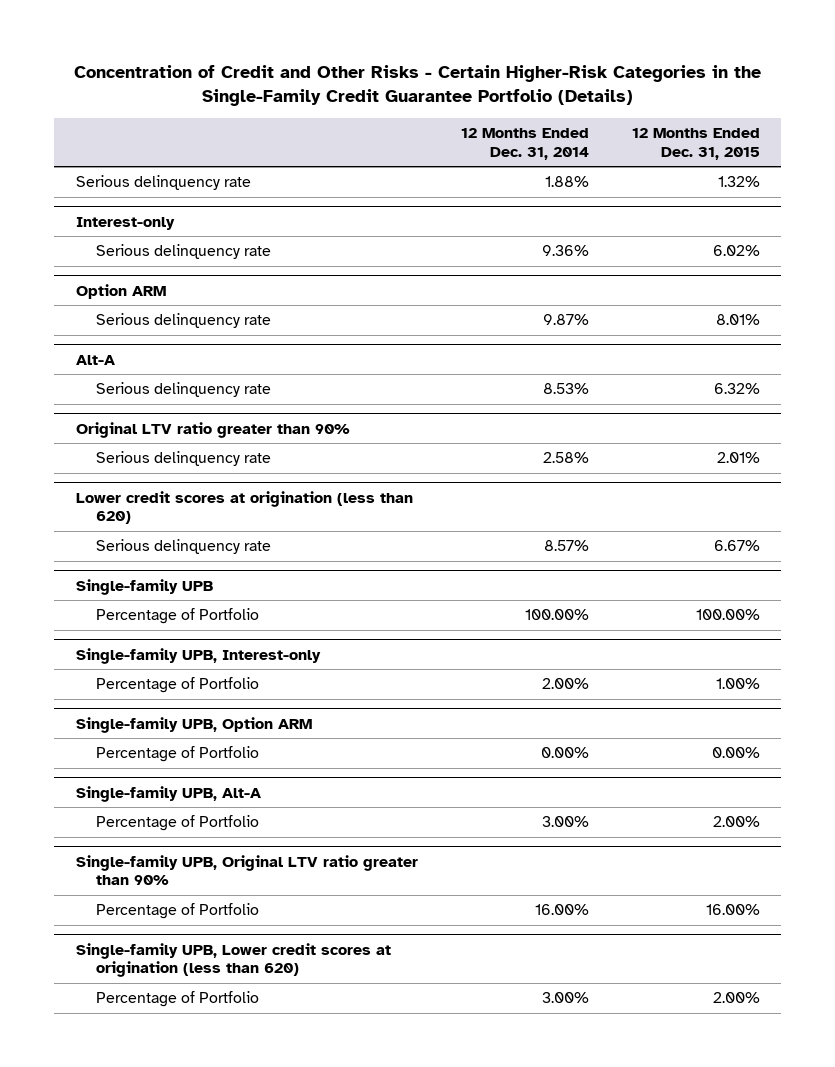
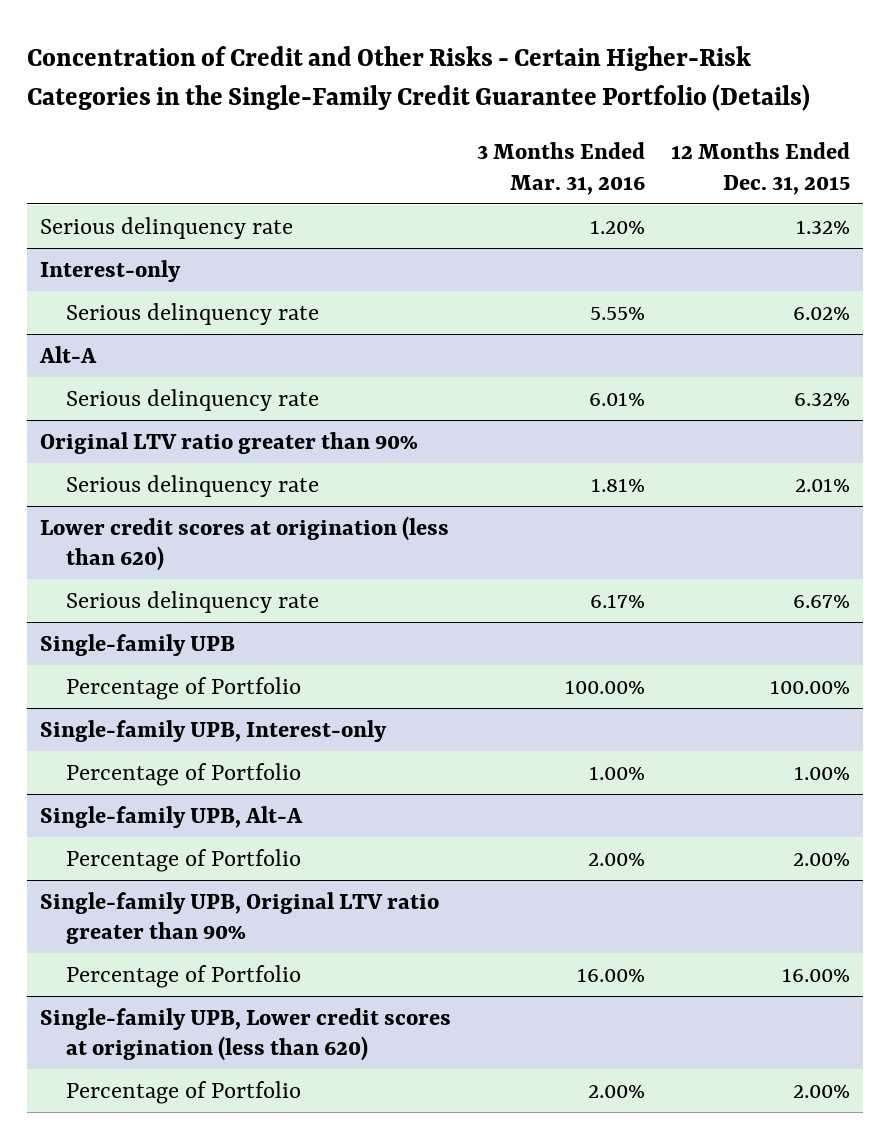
- | 12 Months Ended Dec. 31, 2014 | 12 Months Ended Dec. 31, 2015
+ | 3 Months Ended Mar. 31, 2016 | 12 Months Ended Dec. 31, 2015
- Option ARM
- Serious delinquency rate | 9.87% | 8.01%
- Single-family UPB, Option ARM
- Percentage of Portfolio | 0.00% | 0.00%

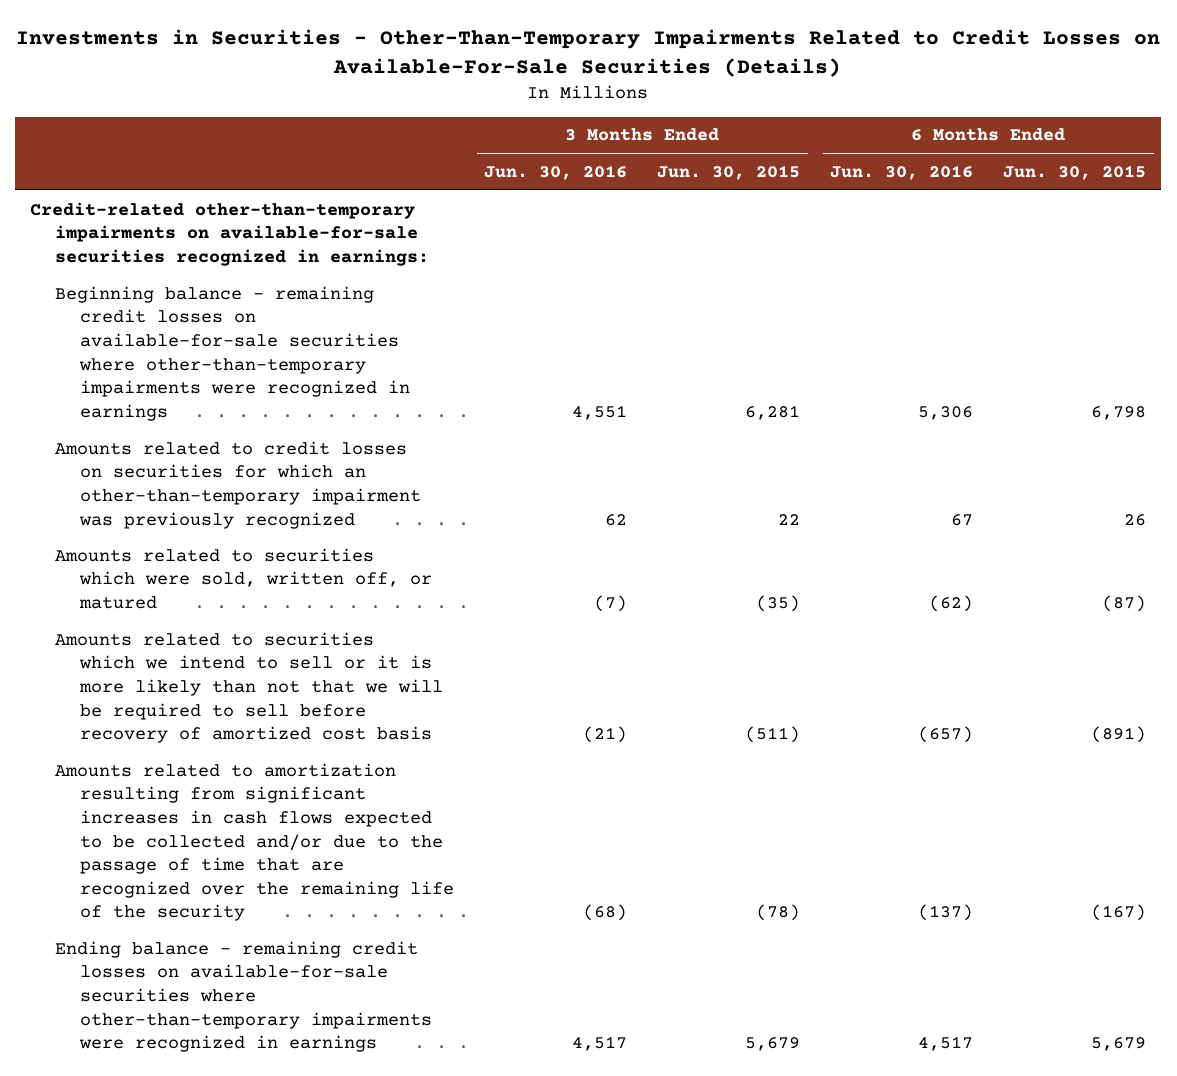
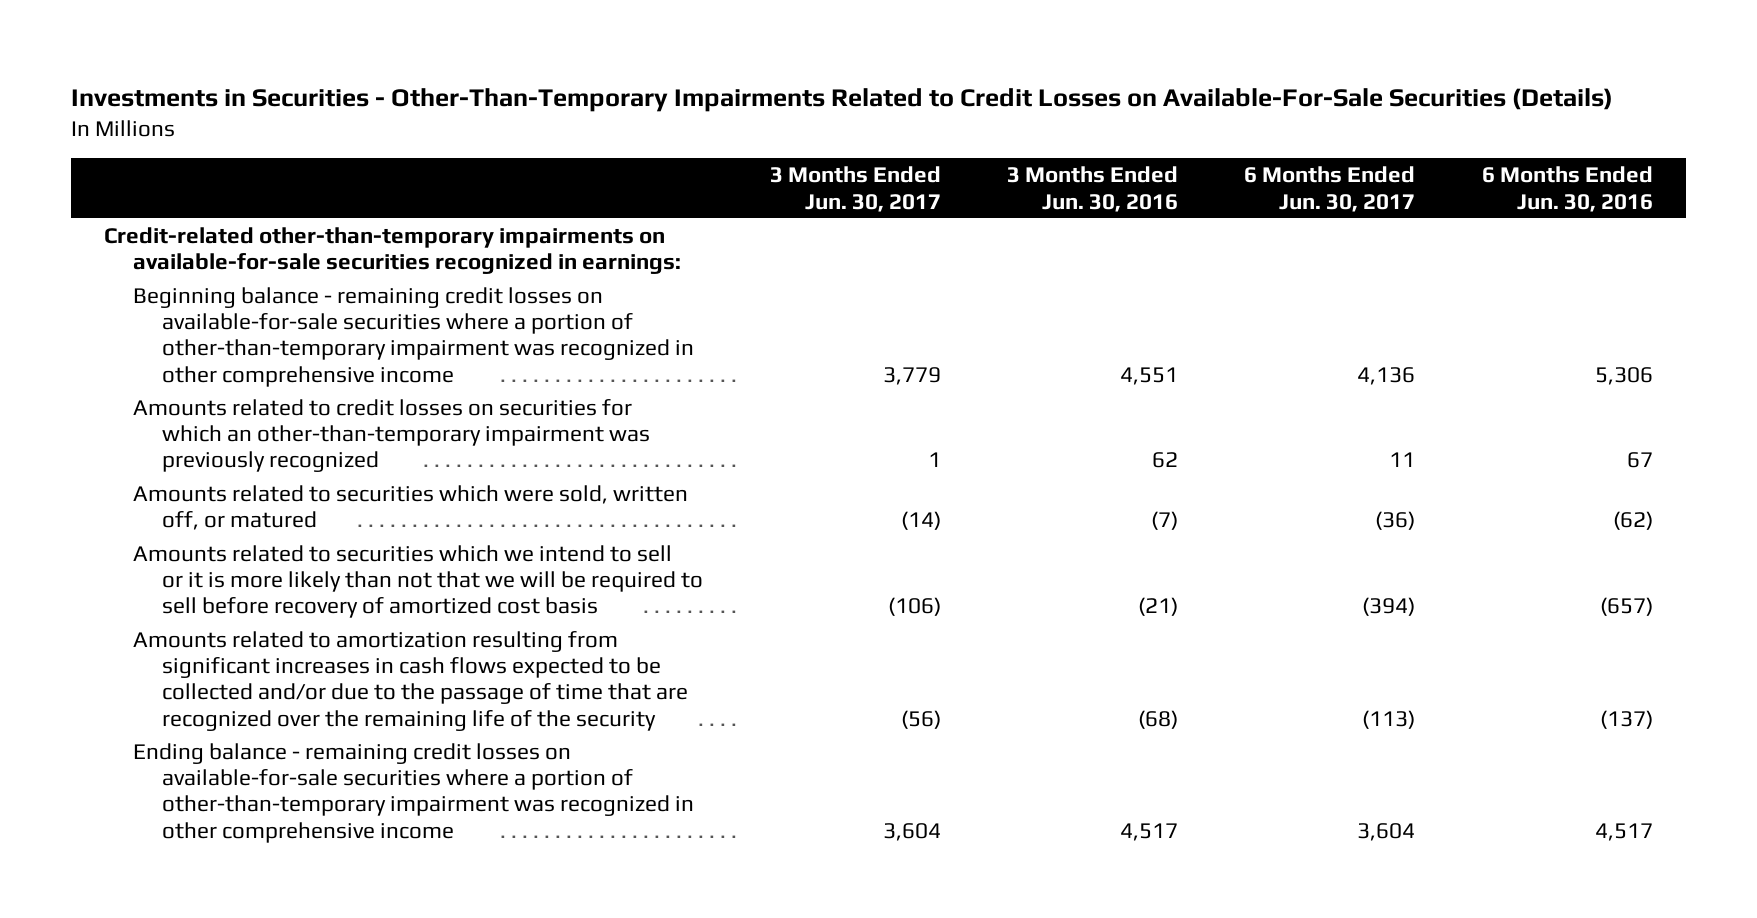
- | 3 Months Ended Jun. 30, 2016 | 3 Months Ended Jun. 30, 2015 | 6 Months Ended Jun. 30, 2016 | 6 Months Ended Jun. 30, 2015
+ | 3 Months Ended Jun. 30, 2017 | 3 Months Ended Jun. 30, 2016 | 6 Months Ended Jun. 30, 2017 | 6 Months Ended Jun. 30, 2016
- Beginning balance - remaining credit losses on available-for-sale securities where other-than-temporary impairments were recognized in earnings | 4,551 | 6,281 | 5,306 | 6,798
+ Beginning balance - remaining credit losses on available-for-sale securities where a portion of other-than-temporary impairment was recognized in other comprehensive income | 3,779 | 4,551 | 4,136 | 5,306
- Ending balance - remaining credit losses on available-for-sale securities where other-than-temporary impairments were recognized in earnings | 4,517 | 5,679 | 4,517 | 5,679
+ Ending balance - remaining credit losses on available-for-sale securities where a portion of other-than-temporary impairment was recognized in other comprehensive income | 3,604 | 4,517 | 3,604 | 4,517

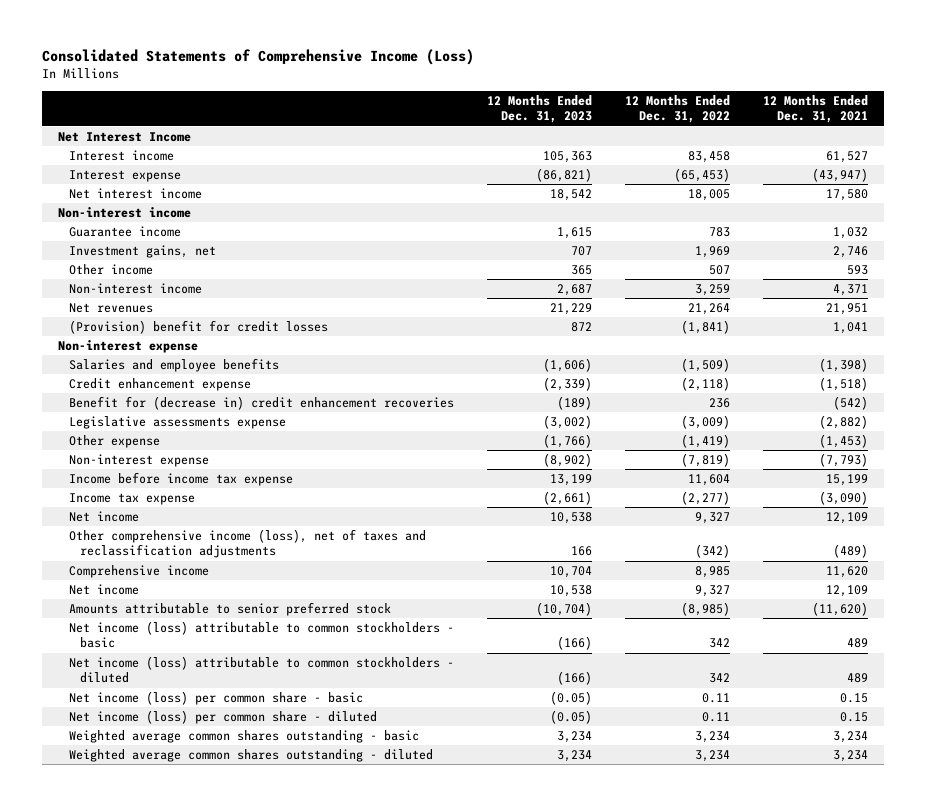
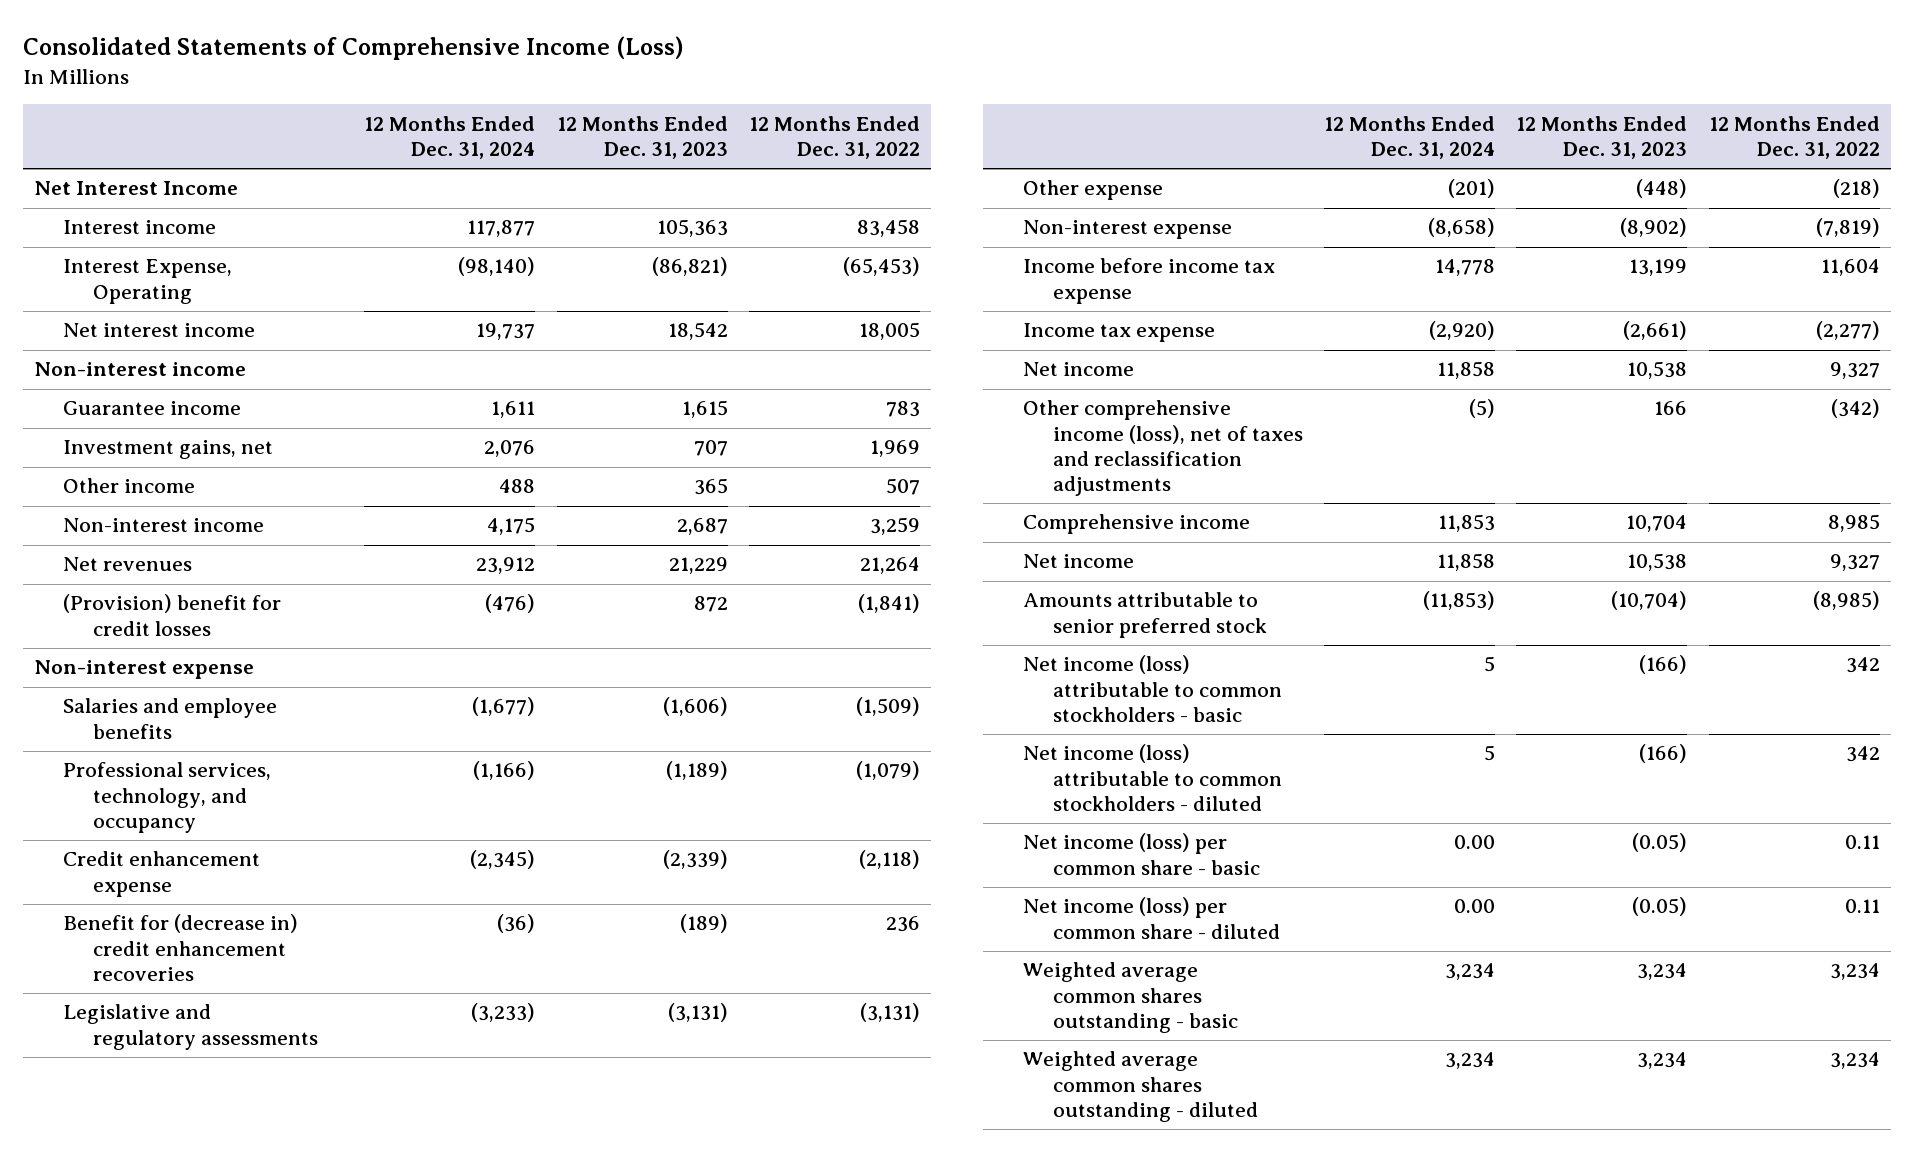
- | 12 Months Ended Dec. 31, 2023 | 12 Months Ended Dec. 31, 2022 | 12 Months Ended Dec. 31, 2021
+ | 12 Months Ended Dec. 31, 2024 | 12 Months Ended Dec. 31, 2023 | 12 Months Ended Dec. 31, 2022
- Interest expense | (86,821) | (65,453) | (43,947)
+ Interest Expense, Operating | (98,140) | (86,821) | (65,453)
+ Professional services, technology, and occupancy | (1,166) | (1,189) | (1,079)
- Legislative assessments expense | (3,002) | (3,009) | (2,882)
- Other expense | (1,766) | (1,419) | (1,453)
+ Legislative and regulatory assessments | (3,233) | (3,131) | (3,131)
+ Other expense | (201) | (448) | (218)

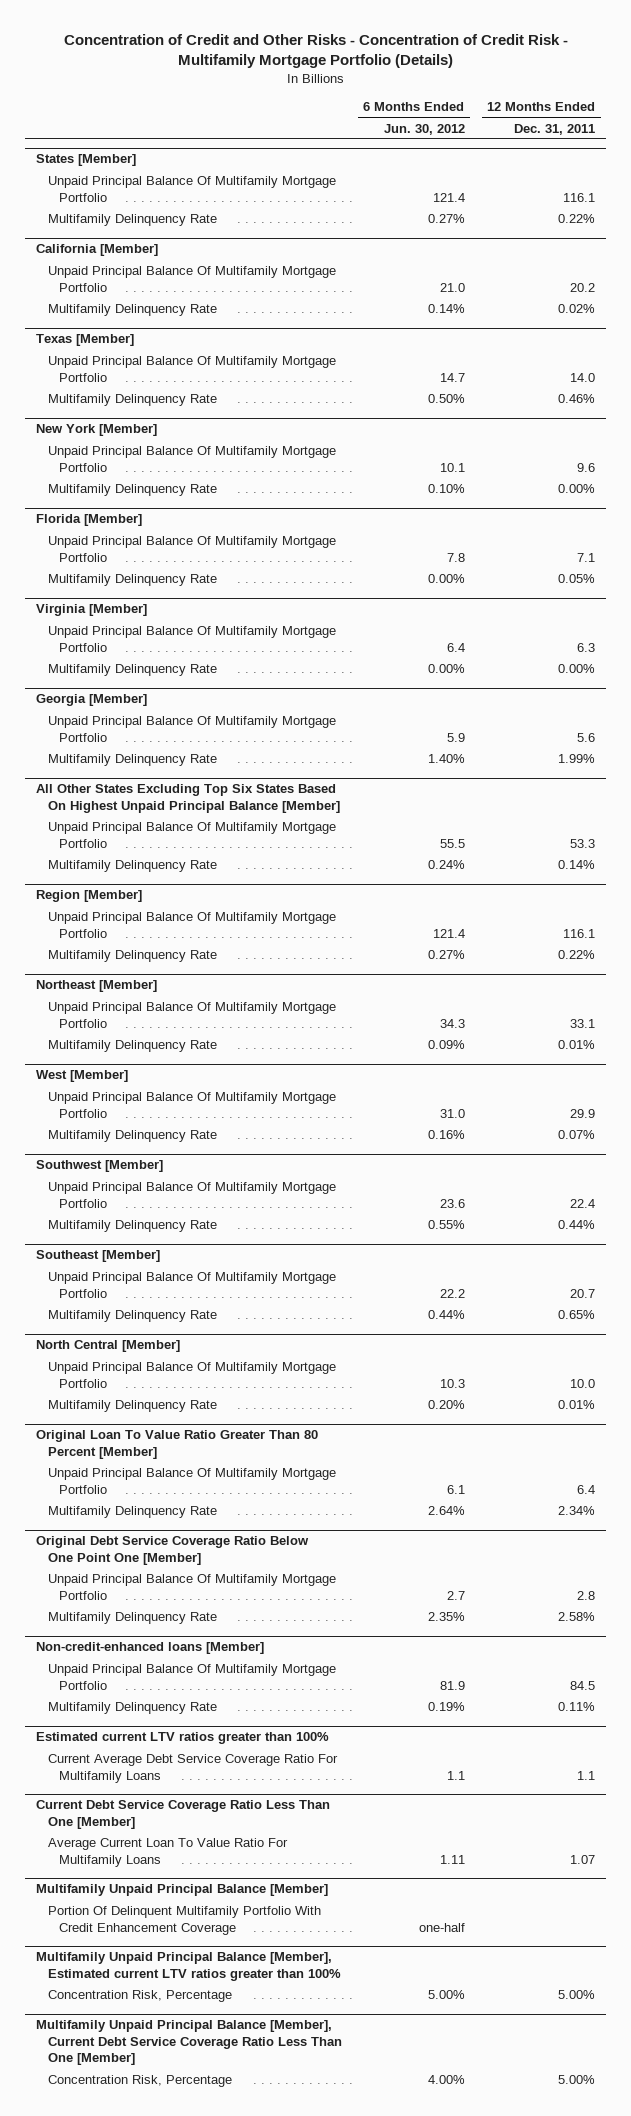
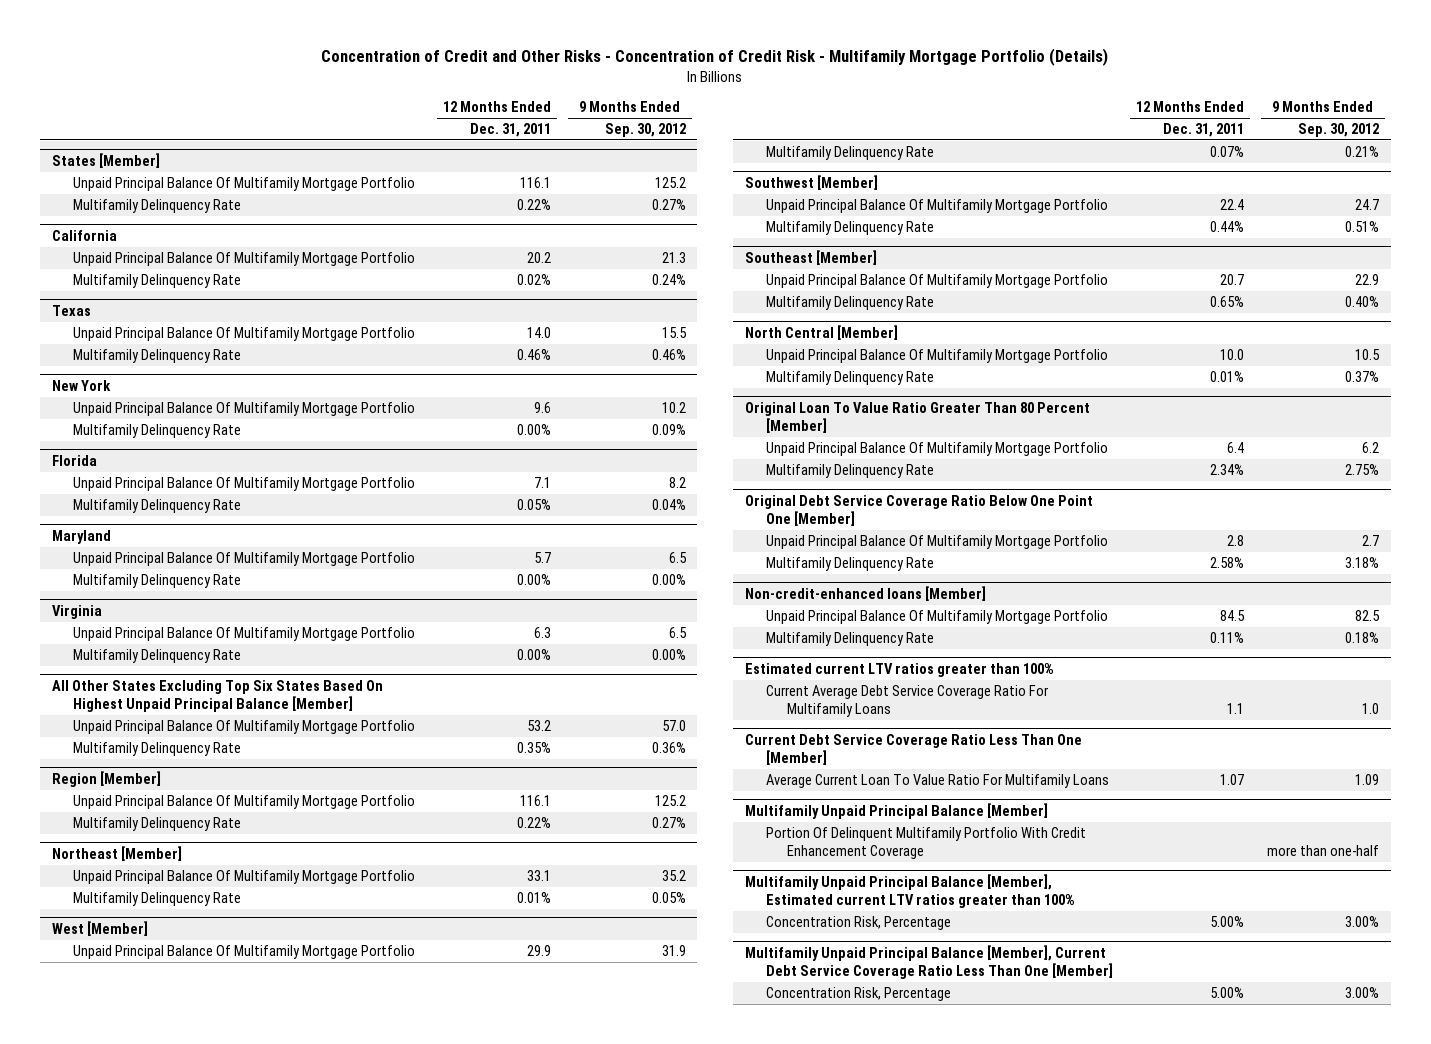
- | 6 Months Ended Jun. 30, 2012 | 12 Months Ended Dec. 31, 2011
+ | 12 Months Ended Dec. 31, 2011 | 9 Months Ended Sep. 30, 2012
- California [Member]
+ California
- Texas [Member]
+ Texas
- New York [Member]
+ New York
- Florida [Member]
+ Florida
- Virginia [Member]
+ Maryland
+ Unpaid Principal Balance Of Multifamily Mortgage Portfolio | 5.7 | 6.5
+ Multifamily Delinquency Rate | 0.00% | 0.00%
+ Virginia
- Georgia [Member]
- Unpaid Principal Balance Of Multifamily Mortgage Portfolio | 5.9 | 5.6
- Multifamily Delinquency Rate | 1.40% | 1.99%
@ All Other States Excluding Top Six States Based On Highest Unpaid Principal Balance [Member]
- Unpaid Principal Balance Of Multifamily Mortgage Portfolio | 55.5 | 53.3
- Multifamily Delinquency Rate | 0.24% | 0.14%
+ Unpaid Principal Balance Of Multifamily Mortgage Portfolio | 53.2 | 57.0
+ Multifamily Delinquency Rate | 0.35% | 0.36%

